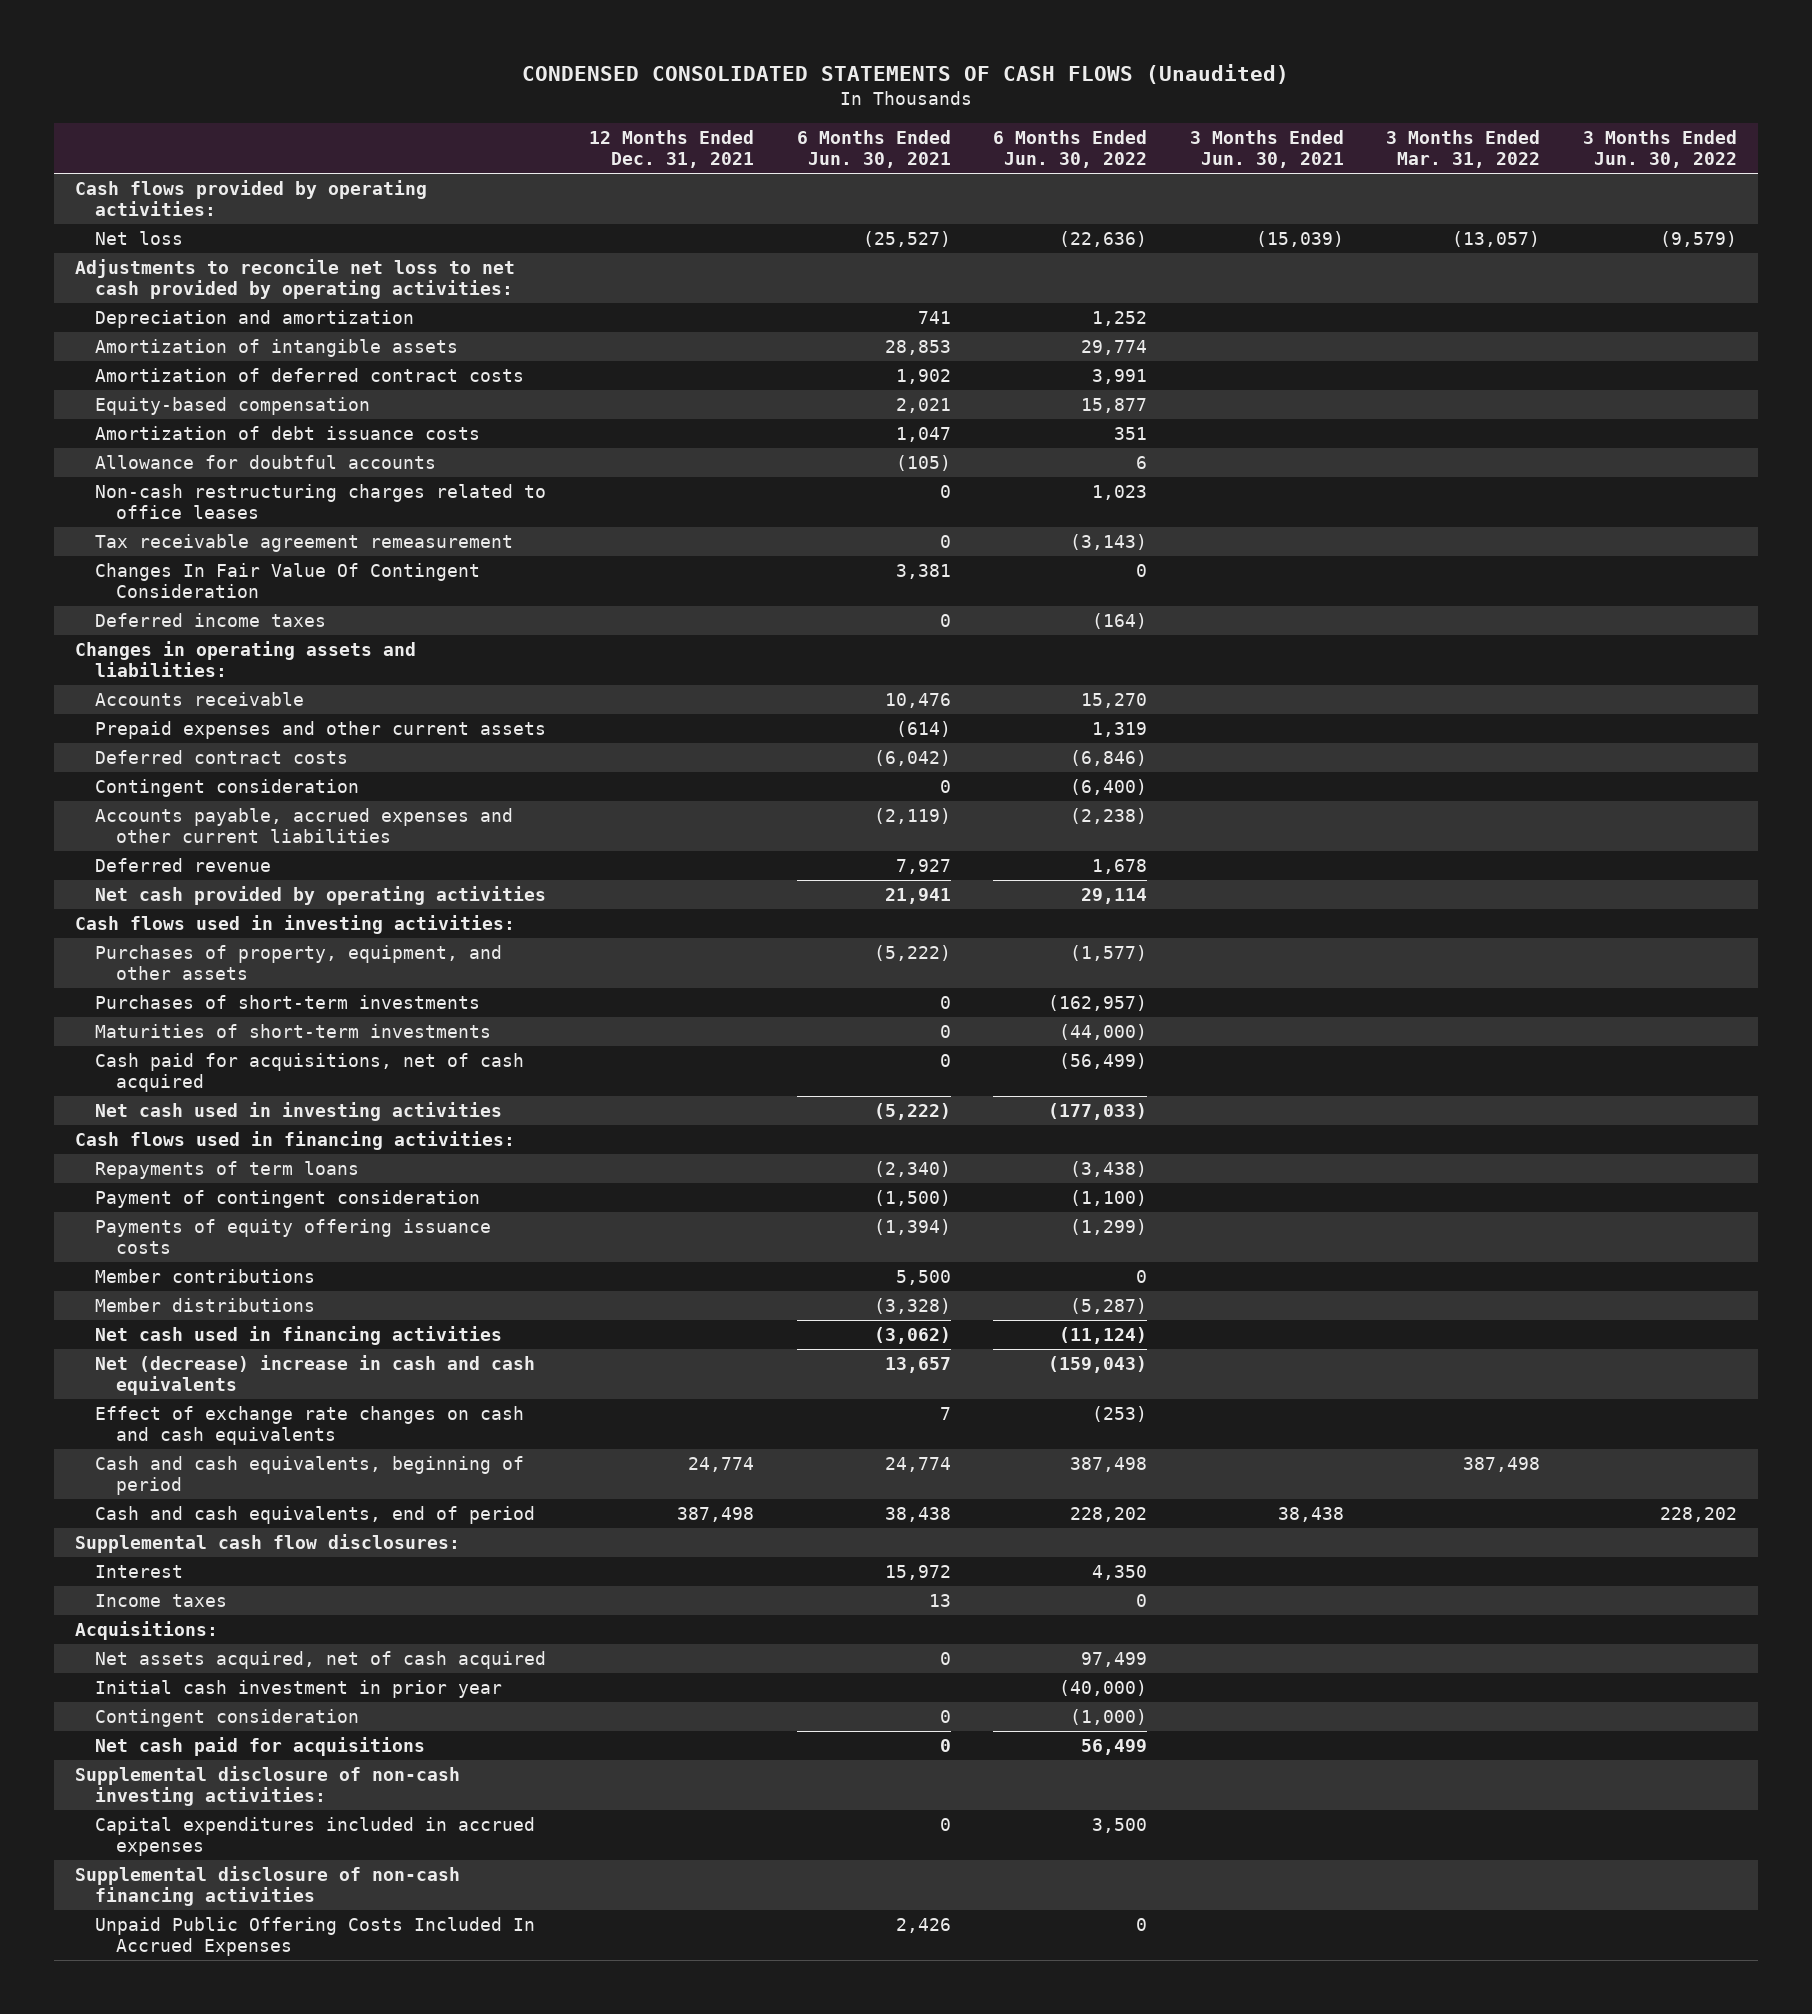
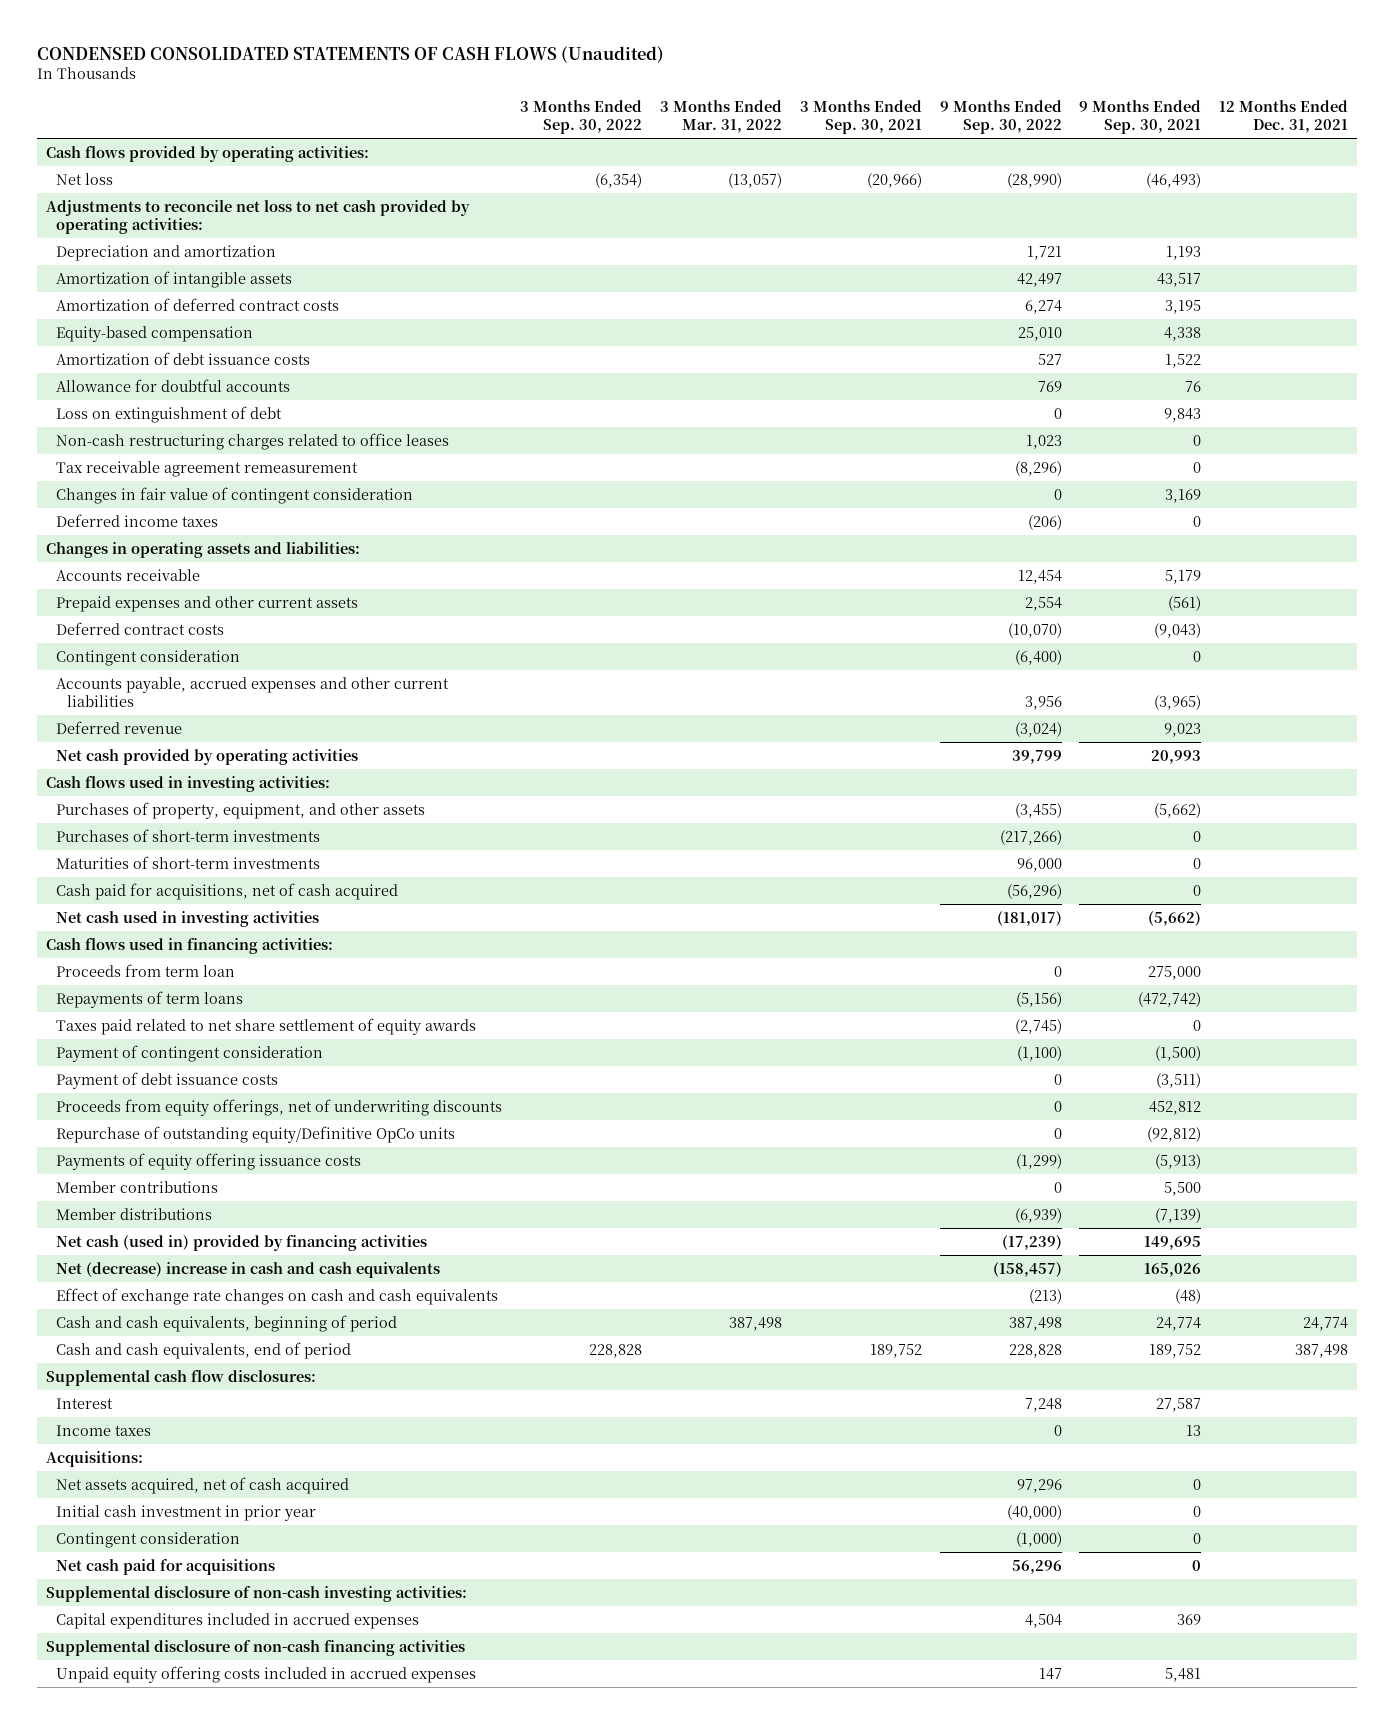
- | 12 Months Ended Dec. 31, 2021 | 6 Months Ended Jun. 30, 2021 | 6 Months Ended Jun. 30, 2022 | 3 Months Ended Jun. 30, 2021 | 3 Months Ended Mar. 31, 2022 | 3 Months Ended Jun. 30, 2022
+ | 3 Months Ended Sep. 30, 2022 | 3 Months Ended Mar. 31, 2022 | 3 Months Ended Sep. 30, 2021 | 9 Months Ended Sep. 30, 2022 | 9 Months Ended Sep. 30, 2021 | 12 Months Ended Dec. 31, 2021
+ Loss on extinguishment of debt | | | | 0 | 9,843 |
- Changes In Fair Value Of Contingent Consideration | | 3,381 | 0 | | |
+ Changes in fair value of contingent consideration | | | | 0 | 3,169 |
+ Proceeds from term loan | | | | 0 | 275,000 |
+ Taxes paid related to net share settlement of equity awards | | | | (2,745) | 0 |
+ Payment of debt issuance costs | | | | 0 | (3,511) |
+ Proceeds from equity offerings, net of underwriting discounts | | | | 0 | 452,812 |
+ Repurchase of outstanding equity/Definitive OpCo units | | | | 0 | (92,812) |
- Net cash used in financing activities | | (3,062) | (11,124) | | |
+ Net cash (used in) provided by financing activities | | | | (17,239) | 149,695 |
- Unpaid Public Offering Costs Included In Accrued Expenses | | 2,426 | 0 | | |
+ Unpaid equity offering costs included in accrued expenses | | | | 147 | 5,481 |

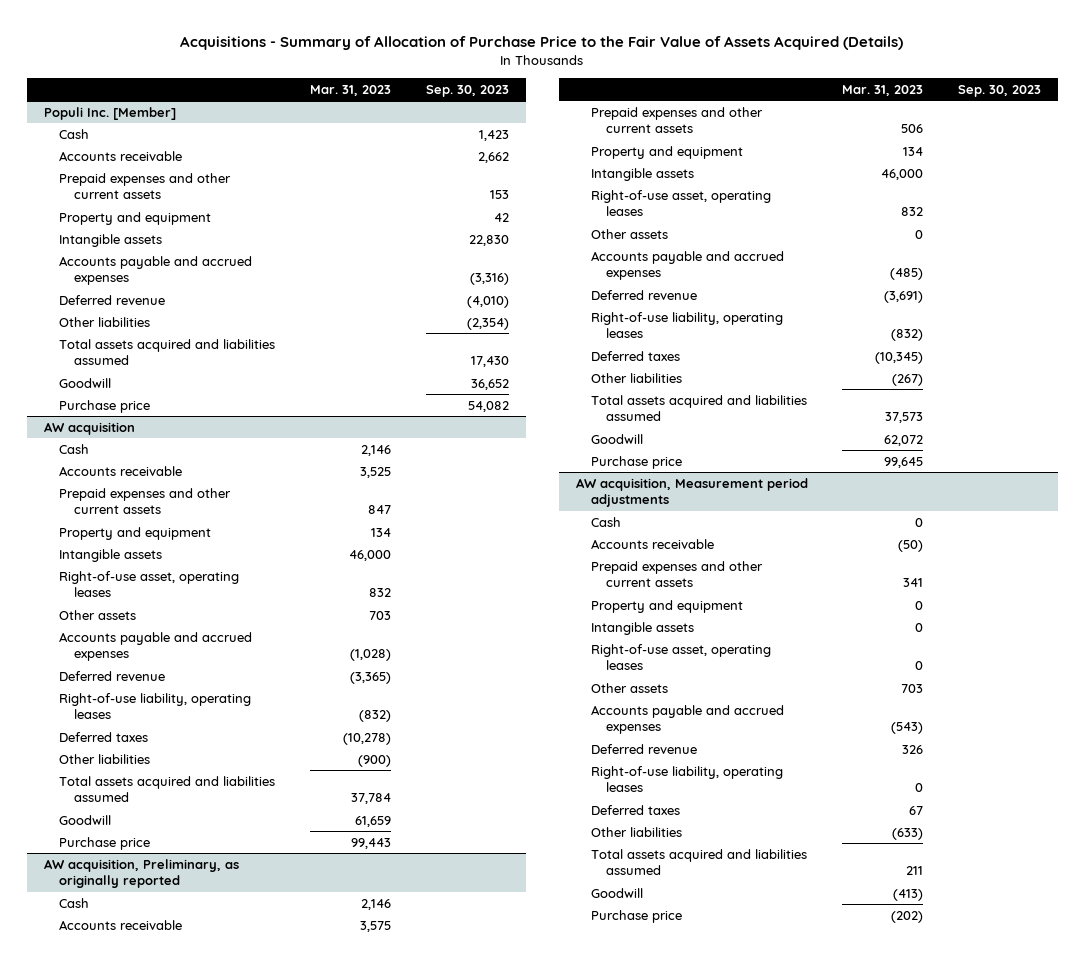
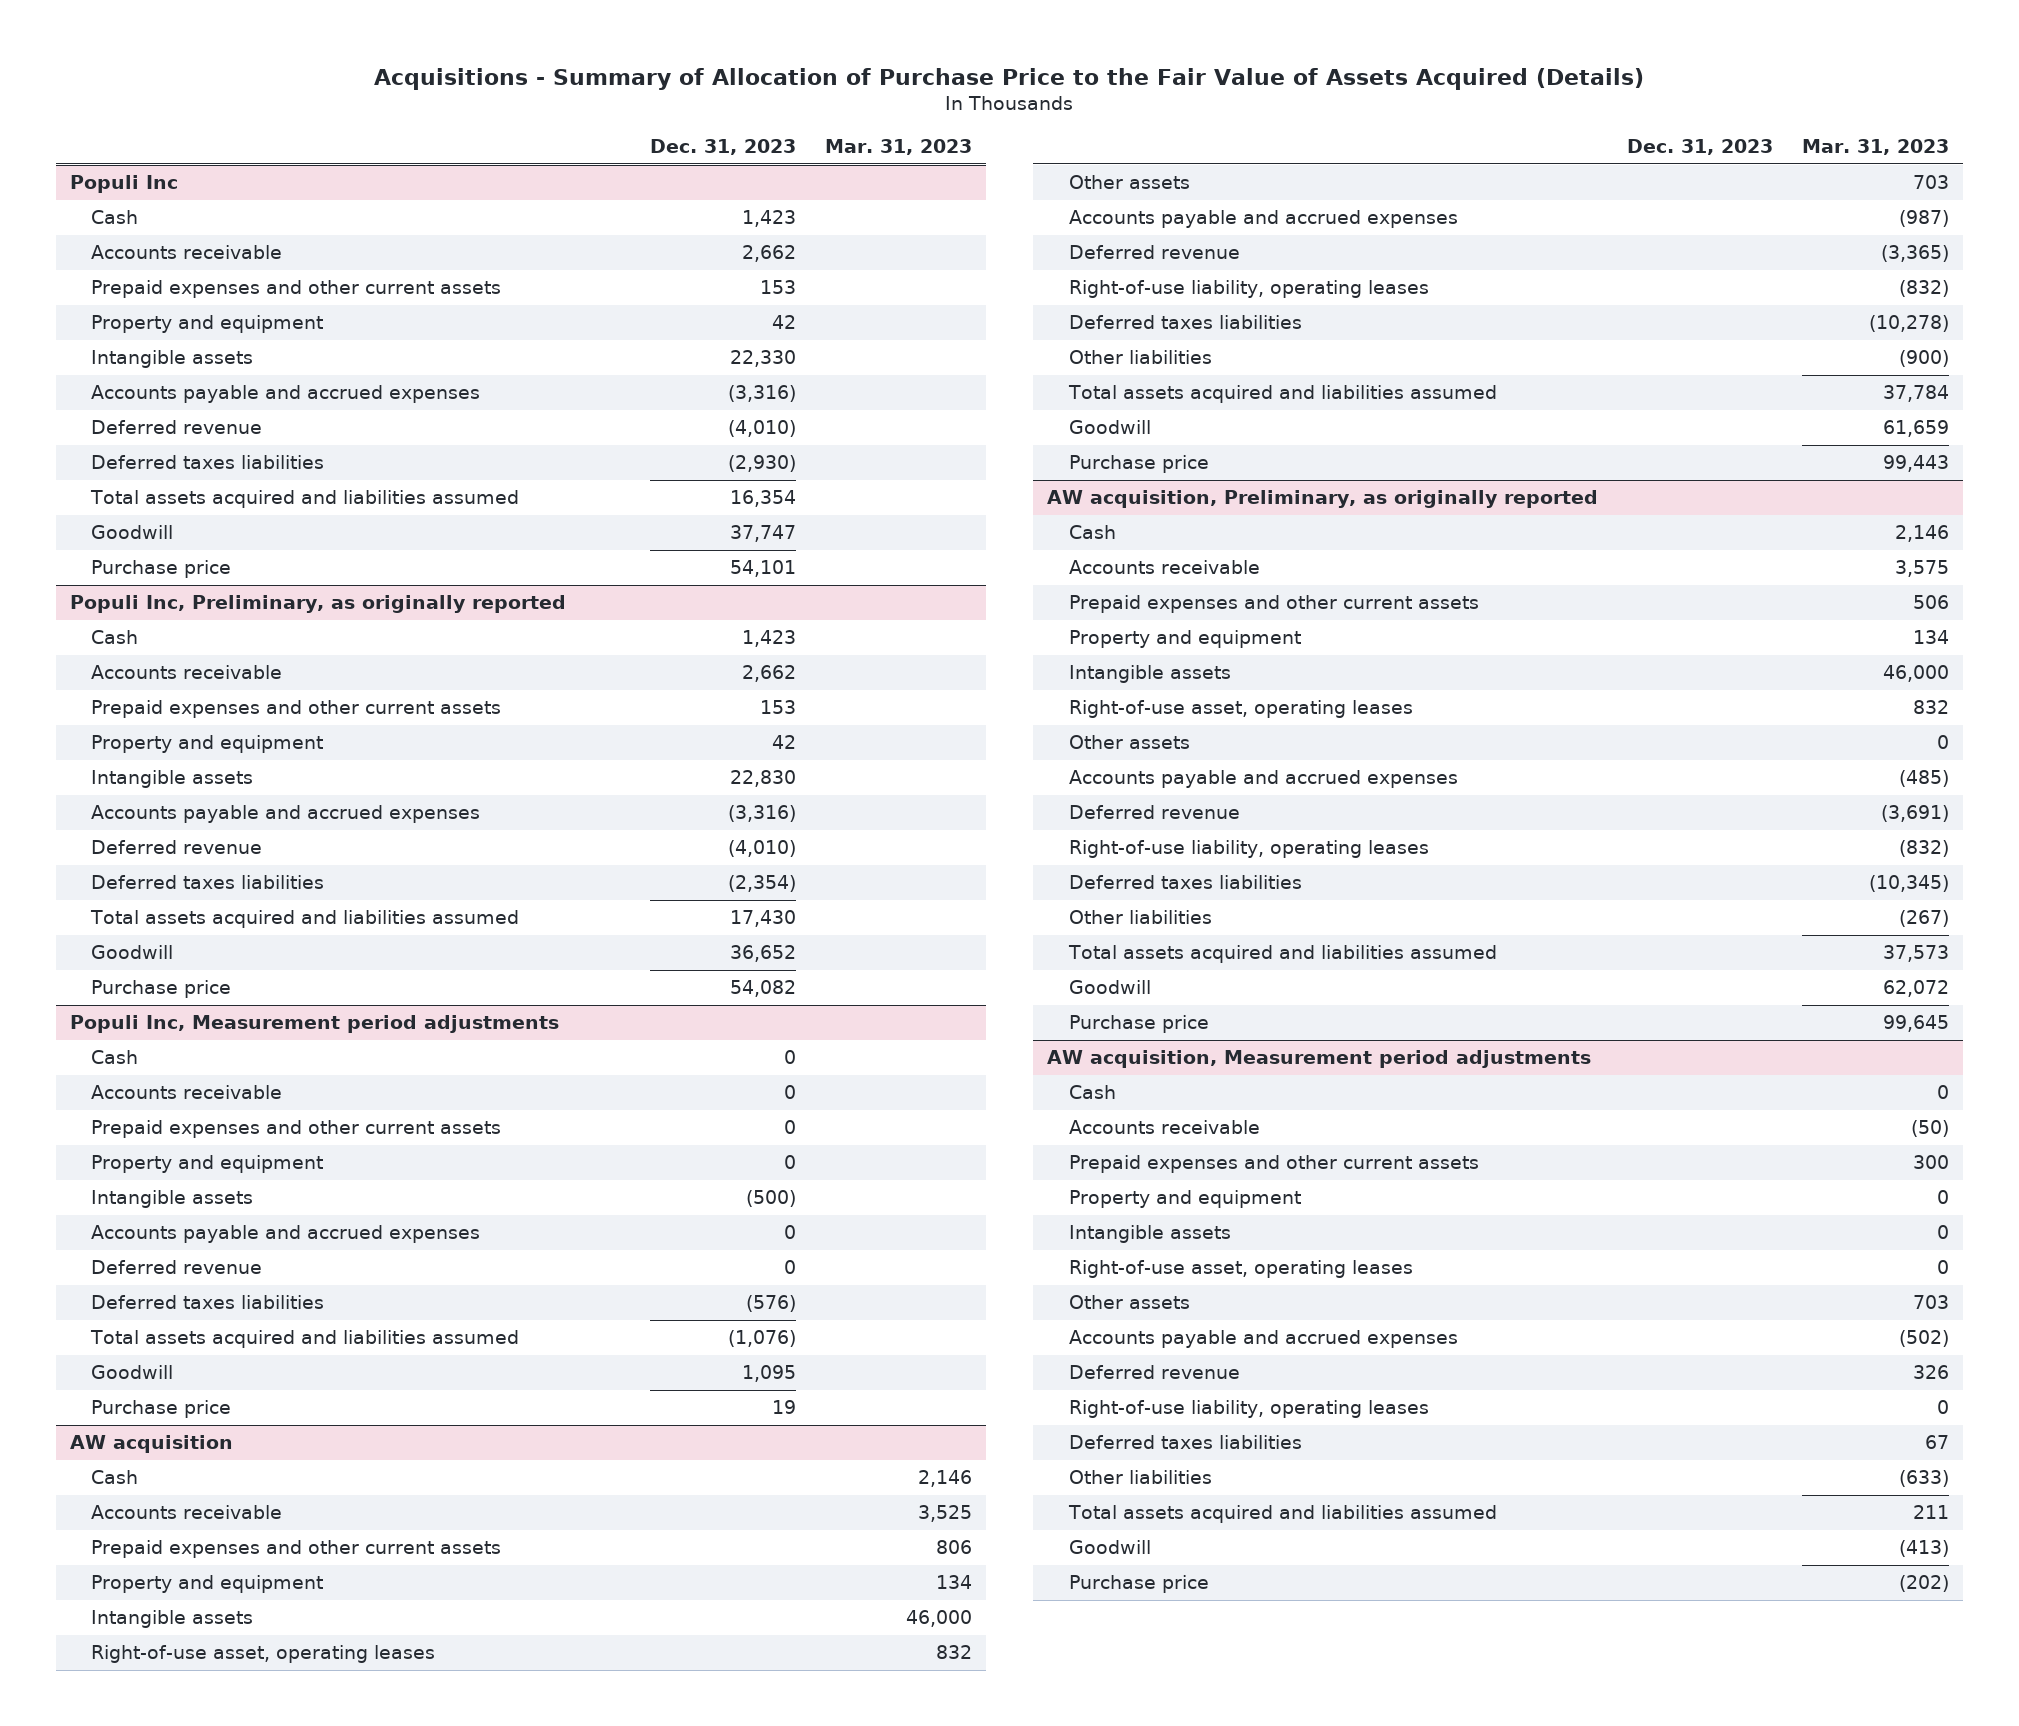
- | Mar. 31, 2023 | Sep. 30, 2023
+ | Dec. 31, 2023 | Mar. 31, 2023
- Populi Inc. [Member]
+ Populi Inc
- Other liabilities | | (2,354)
+ Deferred taxes liabilities | (2,930) |
+ Populi Inc, Preliminary, as originally reported
+ Cash | 1,423 |
+ Accounts receivable | 2,662 |
+ Prepaid expenses and other current assets | 153 |
+ Property and equipment | 42 |
+ Intangible assets | 22,830 |
+ Accounts payable and accrued expenses | (3,316) |
+ Deferred revenue | (4,010) |
+ Deferred taxes liabilities | (2,354) |
+ Total assets acquired and liabilities assumed | 17,430 |
+ Goodwill | 36,652 |
+ Purchase price | 54,082 |
+ Populi Inc, Measurement period adjustments
+ Cash | 0 |
+ Accounts receivable | 0 |
+ Prepaid expenses and other current assets | 0 |
+ Property and equipment | 0 |
+ Intangible assets | (500) |
+ Accounts payable and accrued expenses | 0 |
+ Deferred revenue | 0 |
+ Deferred taxes liabilities | (576) |
+ Total assets acquired and liabilities assumed | (1,076) |
+ Goodwill | 1,095 |
+ Purchase price | 19 |
@ AW acquisition
- Prepaid expenses and other current assets | 847 |
+ Prepaid expenses and other current assets | | 806
- Accounts payable and accrued expenses | (1,028) |
+ Accounts payable and accrued expenses | | (987)
- Deferred taxes | (10,278) |
+ Deferred taxes liabilities | | (10,278)
@ AW acquisition, Preliminary, as originally reported
- Deferred taxes | (10,345) |
+ Deferred taxes liabilities | | (10,345)
@ AW acquisition, Measurement period adjustments
- Prepaid expenses and other current assets | 341 |
+ Prepaid expenses and other current assets | | 300
- Accounts payable and accrued expenses | (543) |
+ Accounts payable and accrued expenses | | (502)
- Deferred taxes | 67 |
+ Deferred taxes liabilities | | 67

